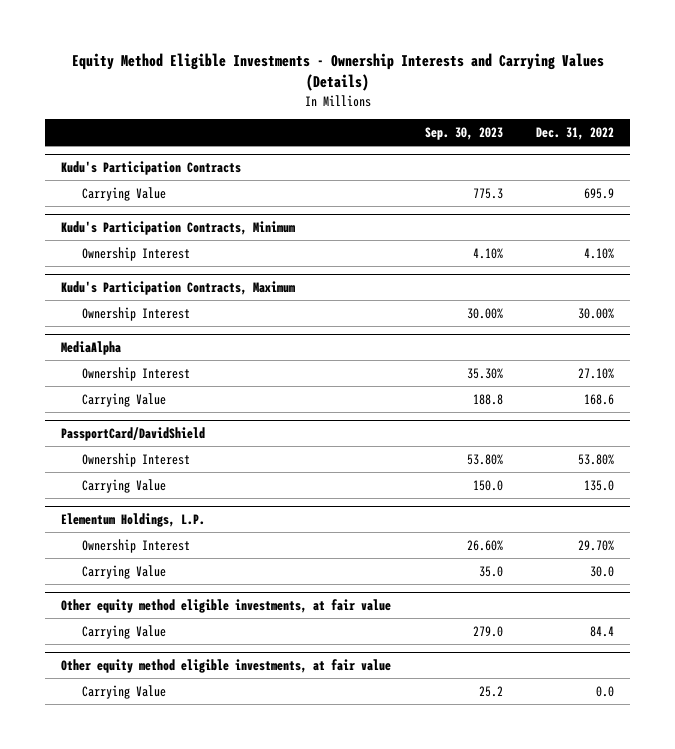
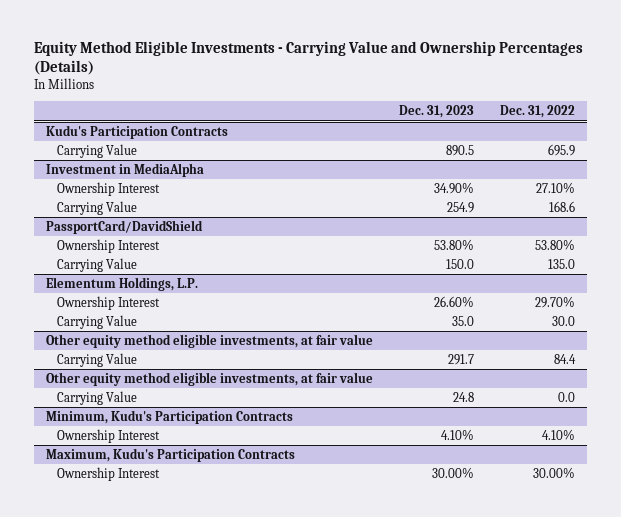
- Equity Method Eligible Investments - Ownership Interests and Carrying Values (Details)
+ Equity Method Eligible Investments - Carrying Value and Ownership Percentages (Details)
- | Sep. 30, 2023 | Dec. 31, 2022
+ | Dec. 31, 2023 | Dec. 31, 2022
- Kudu's Participation Contracts, Minimum
- Ownership Interest | 4.10% | 4.10%
- Kudu's Participation Contracts, Maximum
- Ownership Interest | 30.00% | 30.00%
- MediaAlpha
+ Investment in MediaAlpha
+ Minimum, Kudu's Participation Contracts
+ Ownership Interest | 4.10% | 4.10%
+ Maximum, Kudu's Participation Contracts
+ Ownership Interest | 30.00% | 30.00%

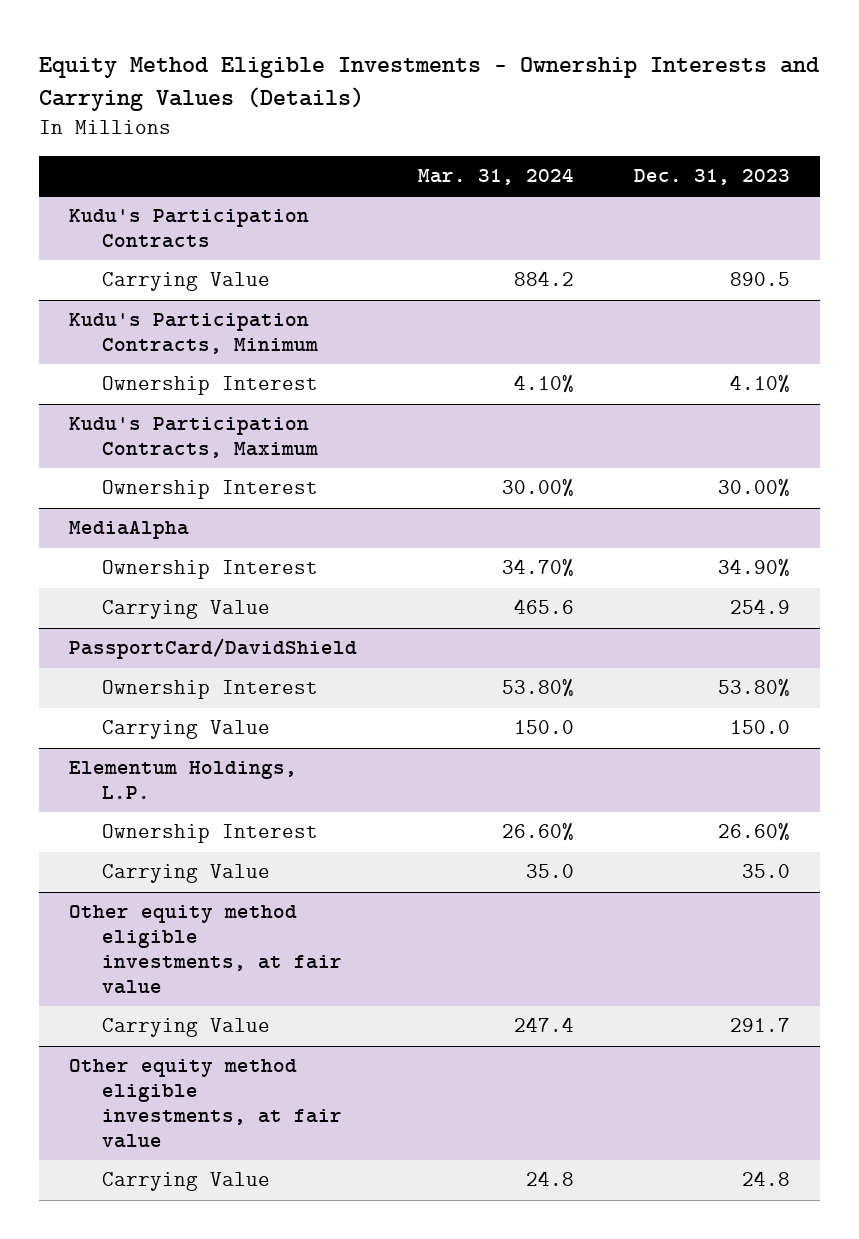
- Equity Method Eligible Investments - Carrying Value and Ownership Percentages (Details)
+ Equity Method Eligible Investments - Ownership Interests and Carrying Values (Details)
- | Dec. 31, 2023 | Dec. 31, 2022
+ | Mar. 31, 2024 | Dec. 31, 2023
- Investment in MediaAlpha
+ Kudu's Participation Contracts, Minimum
+ Ownership Interest | 4.10% | 4.10%
+ Kudu's Participation Contracts, Maximum
+ Ownership Interest | 30.00% | 30.00%
+ MediaAlpha
- Minimum, Kudu's Participation Contracts
- Ownership Interest | 4.10% | 4.10%
- Maximum, Kudu's Participation Contracts
- Ownership Interest | 30.00% | 30.00%

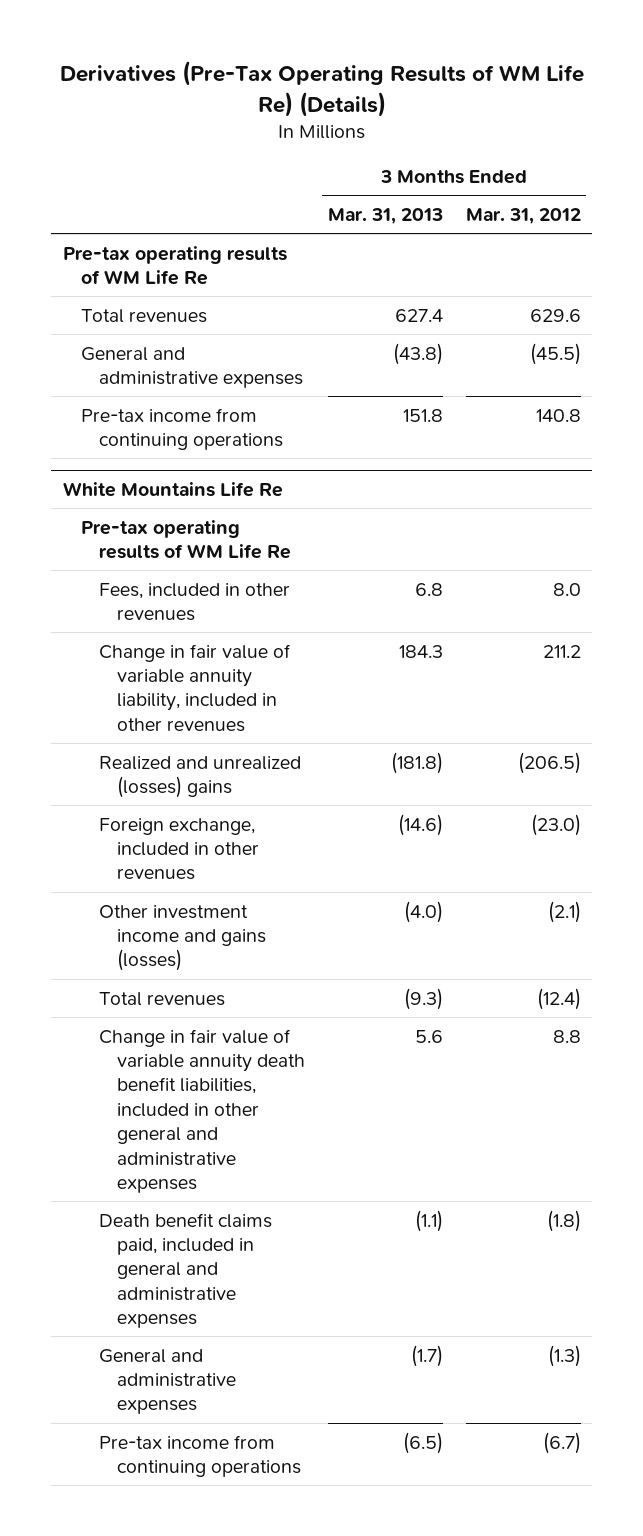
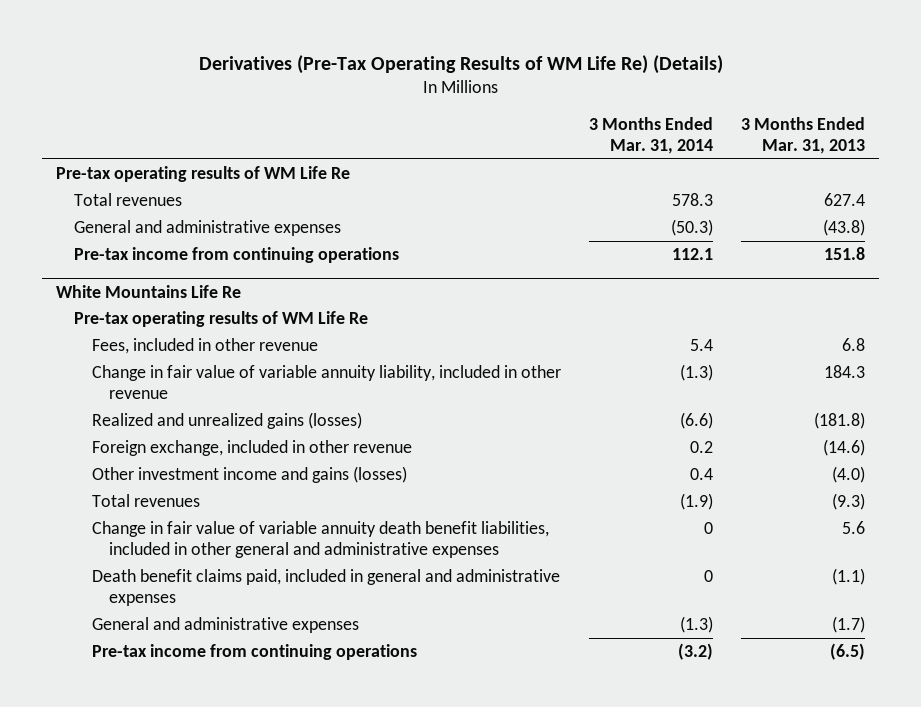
- | 3 Months Ended Mar. 31, 2013 | 3 Months Ended Mar. 31, 2012
+ | 3 Months Ended Mar. 31, 2014 | 3 Months Ended Mar. 31, 2013
@ White Mountains Life Re
- Fees, included in other revenues | 6.8 | 8.0
- Change in fair value of variable annuity liability, included in other revenues | 184.3 | 211.2
- Realized and unrealized (losses) gains | (181.8) | (206.5)
- Foreign exchange, included in other revenues | (14.6) | (23.0)
+ Fees, included in other revenue | 5.4 | 6.8
+ Change in fair value of variable annuity liability, included in other revenue | (1.3) | 184.3
+ Realized and unrealized gains (losses) | (6.6) | (181.8)
+ Foreign exchange, included in other revenue | 0.2 | (14.6)

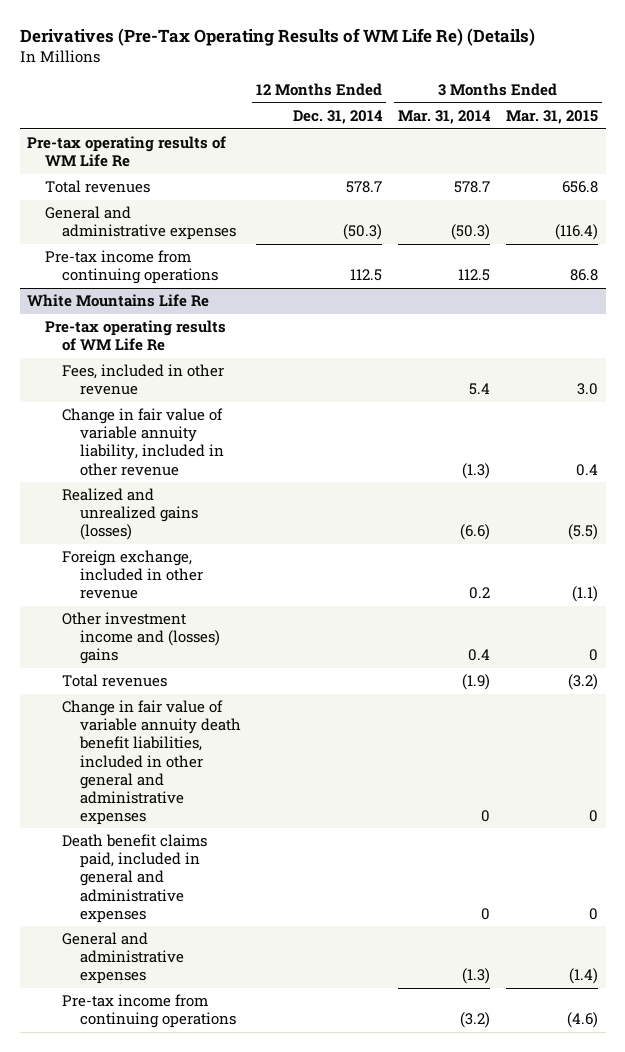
- | 3 Months Ended Mar. 31, 2014 | 3 Months Ended Mar. 31, 2013
+ | 12 Months Ended Dec. 31, 2014 | 3 Months Ended Mar. 31, 2014 | 3 Months Ended Mar. 31, 2015
- Total revenues | 578.3 | 627.4
+ Total revenues | 578.7 | 578.7 | 656.8
- Pre-tax income from continuing operations | 112.1 | 151.8
+ Pre-tax income from continuing operations | 112.5 | 112.5 | 86.8
@ White Mountains Life Re
- Other investment income and gains (losses) | 0.4 | (4.0)
+ Other investment income and (losses) gains | | 0.4 | 0

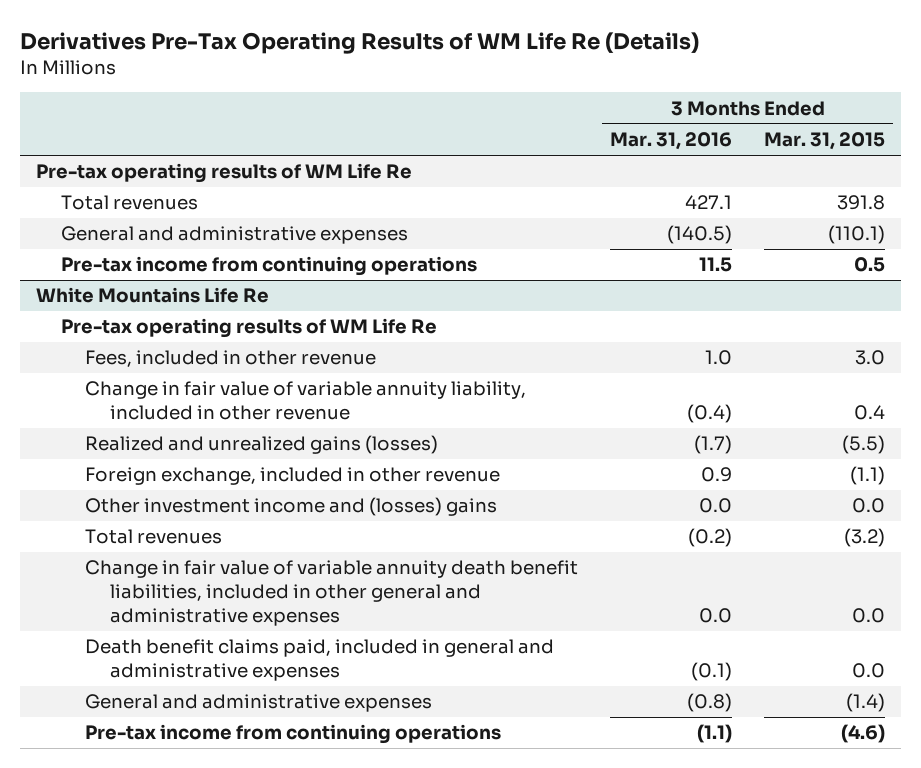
- Derivatives (Pre-Tax Operating Results of WM Life Re) (Details)
+ Derivatives Pre-Tax Operating Results of WM Life Re (Details)
- | 12 Months Ended Dec. 31, 2014 | 3 Months Ended Mar. 31, 2014 | 3 Months Ended Mar. 31, 2015
+ | 3 Months Ended Mar. 31, 2016 | 3 Months Ended Mar. 31, 2015
- Total revenues | 578.7 | 578.7 | 656.8
- General and administrative expenses | (50.3) | (50.3) | (116.4)
- Pre-tax income from continuing operations | 112.5 | 112.5 | 86.8
+ Total revenues | 427.1 | 391.8
+ General and administrative expenses | (140.5) | (110.1)
+ Pre-tax income from continuing operations | 11.5 | 0.5
@ White Mountains Life Re
- Other investment income and (losses) gains | | 0.4 | 0
+ Other investment income and (losses) gains | 0.0 | 0.0
- Change in fair value of variable annuity death benefit liabilities, included in other general and administrative expenses | | 0 | 0
- Death benefit claims paid, included in general and administrative expenses | | 0 | 0
+ Change in fair value of variable annuity death benefit liabilities, included in other general and administrative expenses | 0.0 | 0.0
+ Death benefit claims paid, included in general and administrative expenses | (0.1) | 0.0

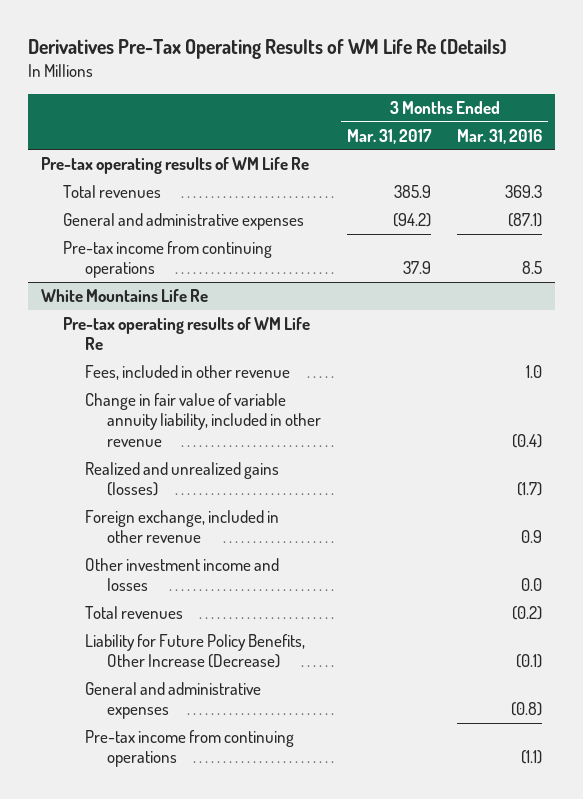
- | 3 Months Ended Mar. 31, 2016 | 3 Months Ended Mar. 31, 2015
+ | 3 Months Ended Mar. 31, 2017 | 3 Months Ended Mar. 31, 2016
- Total revenues | 427.1 | 391.8
- General and administrative expenses | (140.5) | (110.1)
- Pre-tax income from continuing operations | 11.5 | 0.5
+ Total revenues | 385.9 | 369.3
+ General and administrative expenses | (94.2) | (87.1)
+ Pre-tax income from continuing operations | 37.9 | 8.5
@ White Mountains Life Re
- Other investment income and (losses) gains | 0.0 | 0.0
+ Other investment income and losses | | 0.0
- Change in fair value of variable annuity death benefit liabilities, included in other general and administrative expenses | 0.0 | 0.0
- Death benefit claims paid, included in general and administrative expenses | (0.1) | 0.0
+ Liability for Future Policy Benefits, Other Increase (Decrease) | | (0.1)

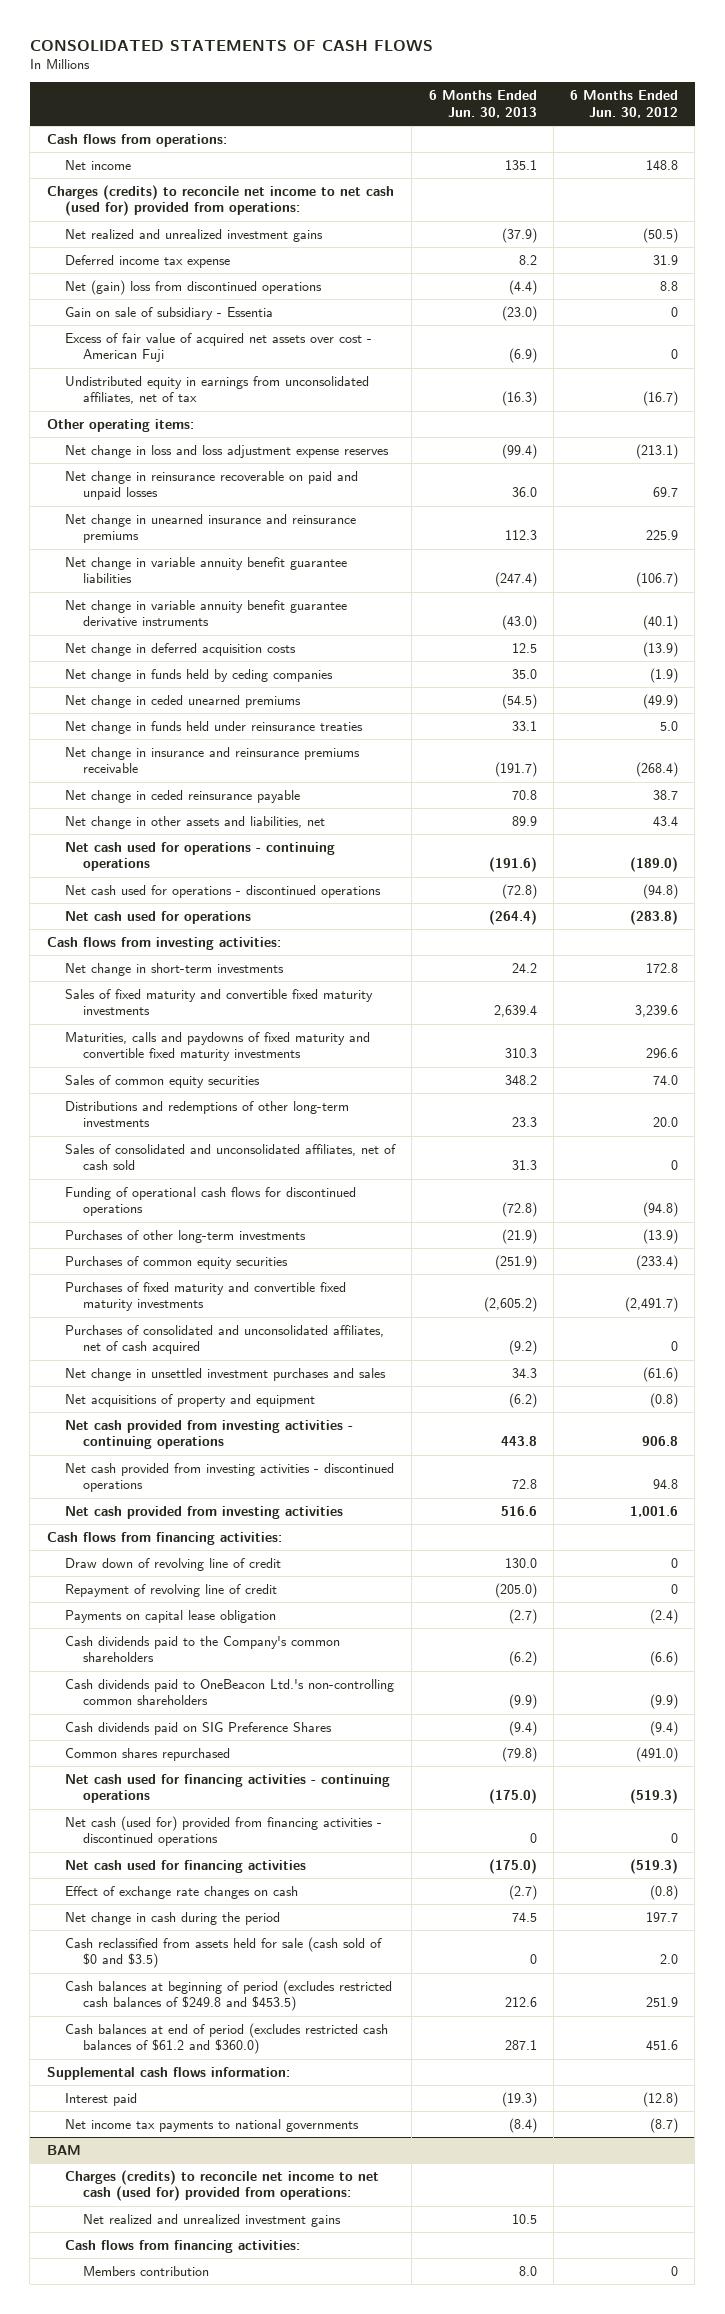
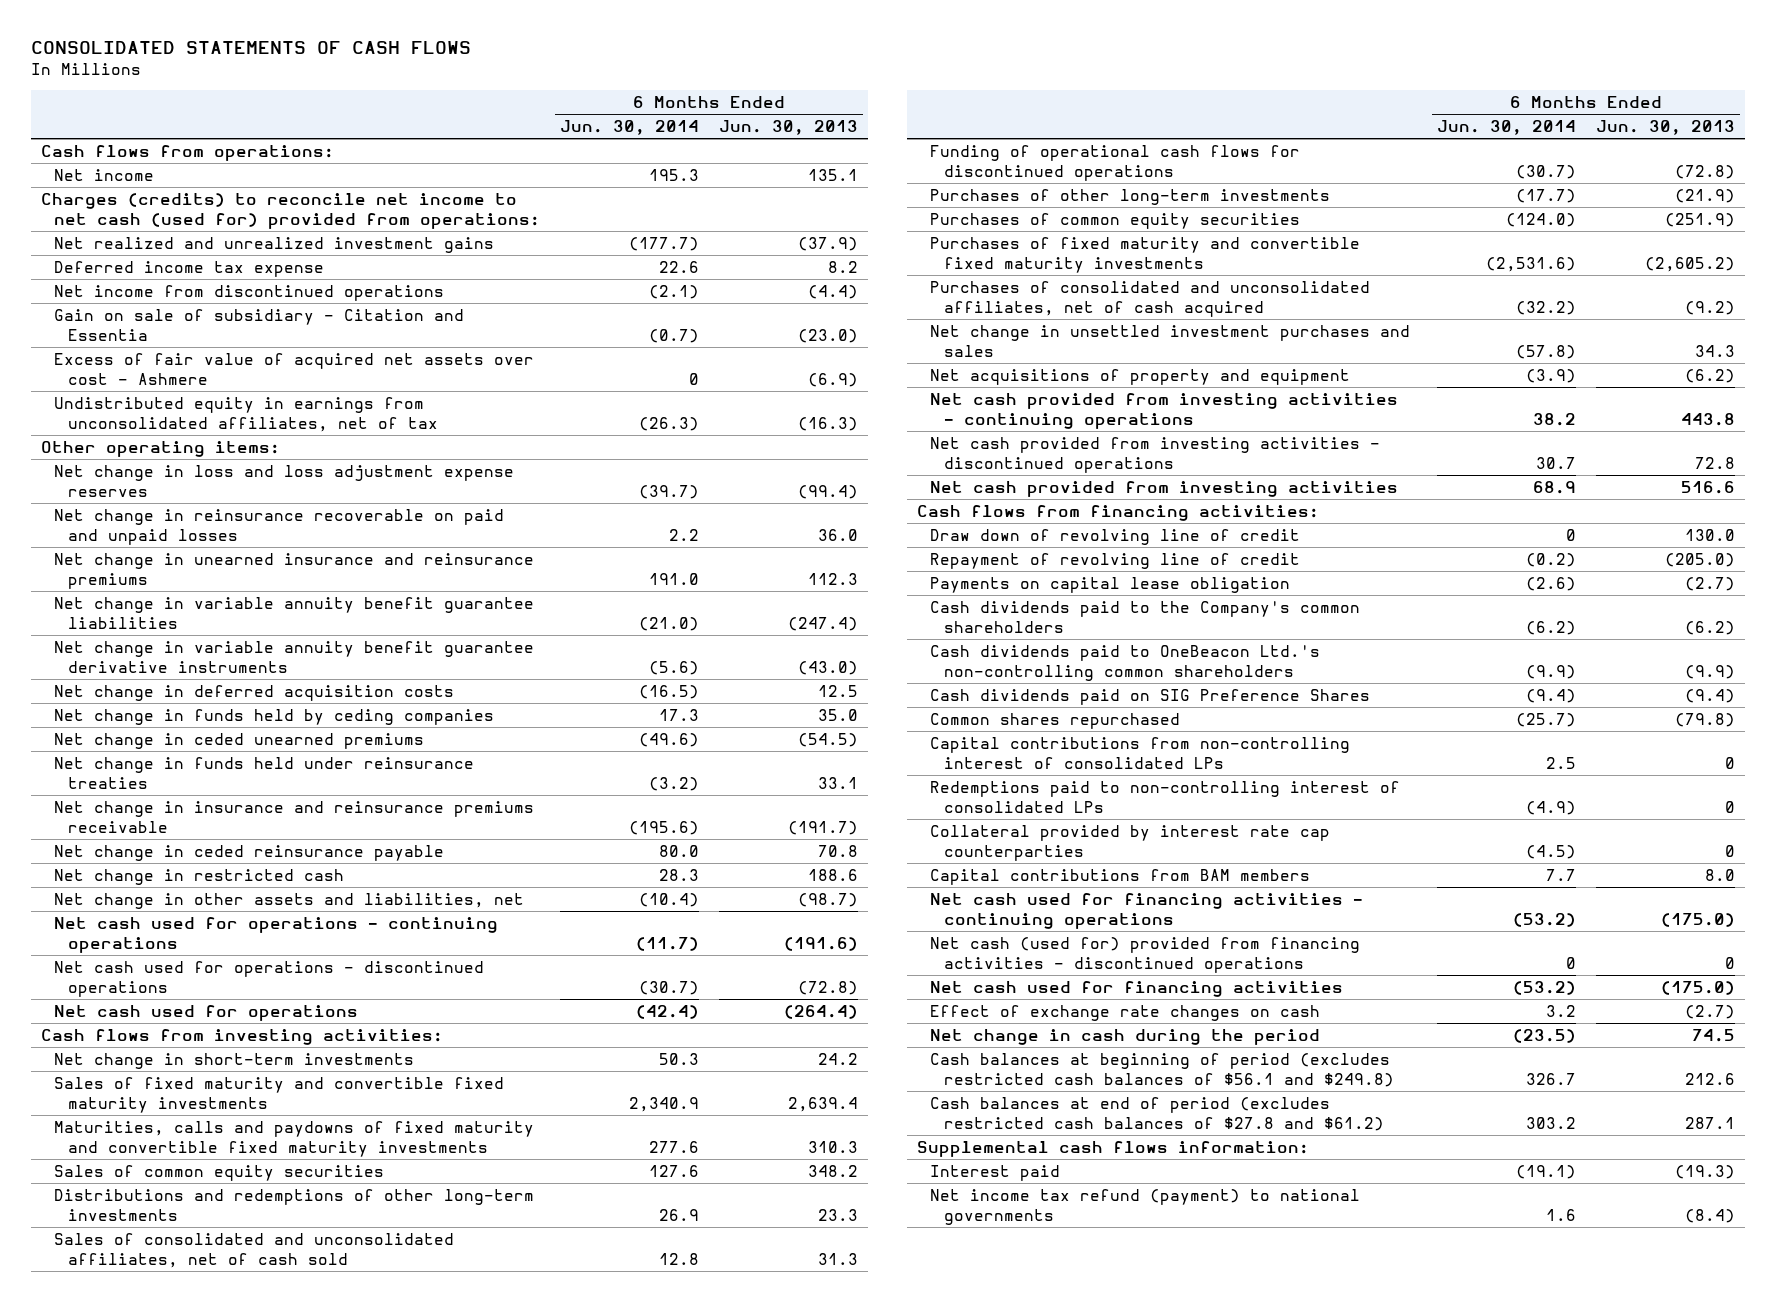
- | 6 Months Ended Jun. 30, 2013 | 6 Months Ended Jun. 30, 2012
+ | 6 Months Ended Jun. 30, 2014 | 6 Months Ended Jun. 30, 2013
- Net (gain) loss from discontinued operations | (4.4) | 8.8
- Gain on sale of subsidiary - Essentia | (23.0) | 0
- Excess of fair value of acquired net assets over cost - American Fuji | (6.9) | 0
+ Net income from discontinued operations | (2.1) | (4.4)
+ Gain on sale of subsidiary - Citation and Essentia | (0.7) | (23.0)
+ Excess of fair value of acquired net assets over cost - Ashmere | 0 | (6.9)
- Net change in other assets and liabilities, net | 89.9 | 43.4
+ Net change in restricted cash | 28.3 | 188.6
+ Net change in other assets and liabilities, net | (10.4) | (98.7)
+ Capital contributions from non-controlling interest of consolidated LPs | 2.5 | 0
+ Redemptions paid to non-controlling interest of consolidated LPs | (4.9) | 0
+ Collateral provided by interest rate cap counterparties | (4.5) | 0
+ Capital contributions from BAM members | 7.7 | 8.0
- Cash reclassified from assets held for sale (cash sold of $0 and $3.5) | 0 | 2.0
- Cash balances at beginning of period (excludes restricted cash balances of $249.8 and $453.5) | 212.6 | 251.9
- Cash balances at end of period (excludes restricted cash balances of $61.2 and $360.0) | 287.1 | 451.6
+ Cash balances at beginning of period (excludes restricted cash balances of $56.1 and $249.8) | 326.7 | 212.6
+ Cash balances at end of period (excludes restricted cash balances of $27.8 and $61.2) | 303.2 | 287.1
- Net income tax payments to national governments | (8.4) | (8.7)
- BAM
- Charges (credits) to reconcile net income to net cash (used for) provided from operations:
- Net realized and unrealized investment gains | 10.5 |
- Cash flows from financing activities:
- Members contribution | 8.0 | 0
+ Net income tax refund (payment) to national governments | 1.6 | (8.4)

